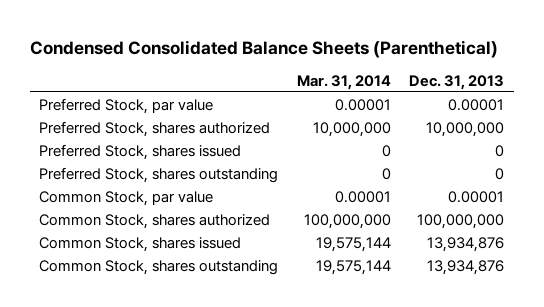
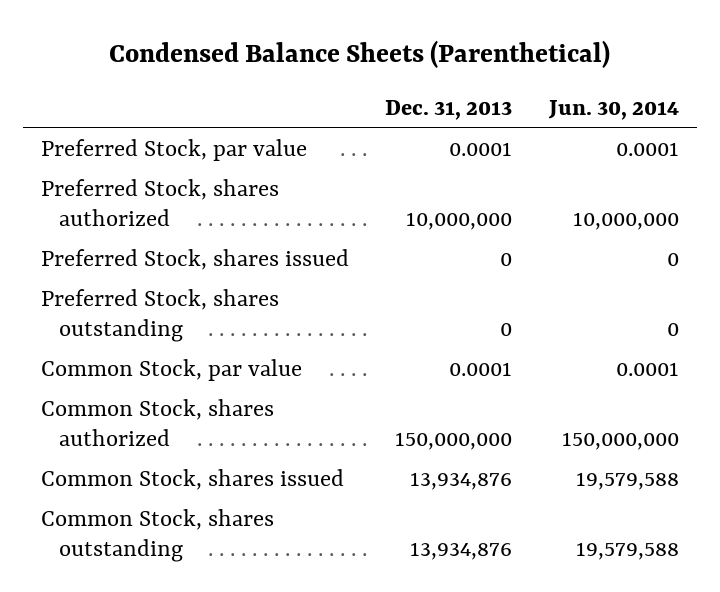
- Condensed Consolidated Balance Sheets (Parenthetical)
+ Condensed Balance Sheets (Parenthetical)
- | Mar. 31, 2014 | Dec. 31, 2013
+ | Dec. 31, 2013 | Jun. 30, 2014
- Preferred Stock, par value | 0.00001 | 0.00001
+ Preferred Stock, par value | 0.0001 | 0.0001
- Common Stock, par value | 0.00001 | 0.00001
- Common Stock, shares authorized | 100,000,000 | 100,000,000
+ Common Stock, par value | 0.0001 | 0.0001
+ Common Stock, shares authorized | 150,000,000 | 150,000,000

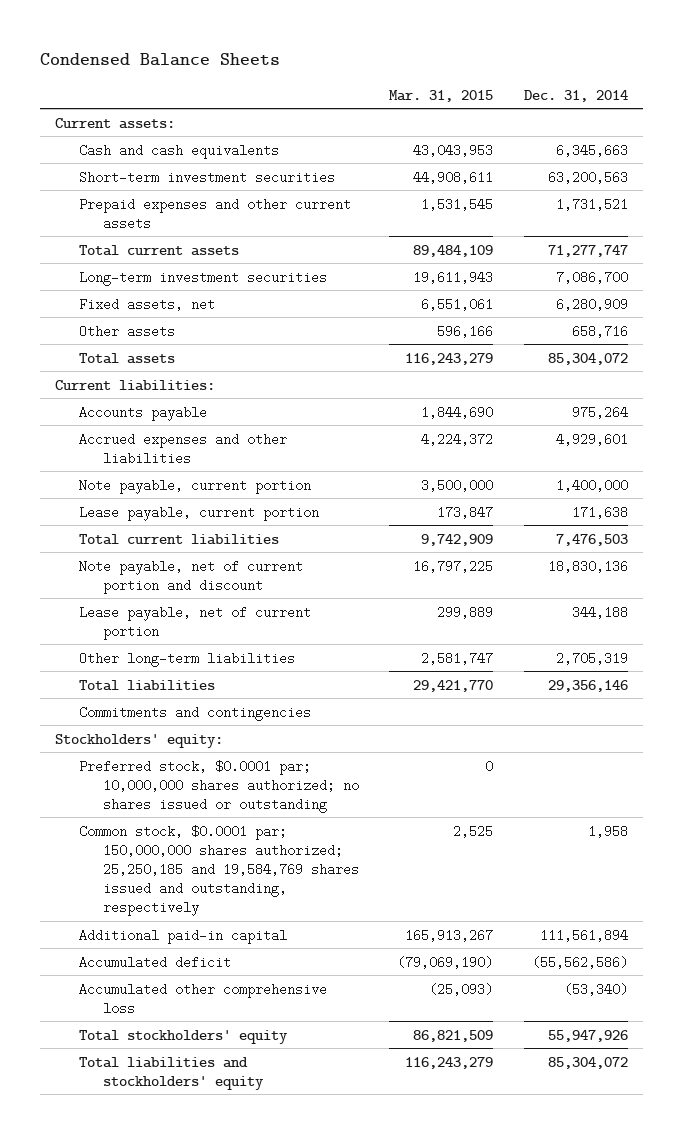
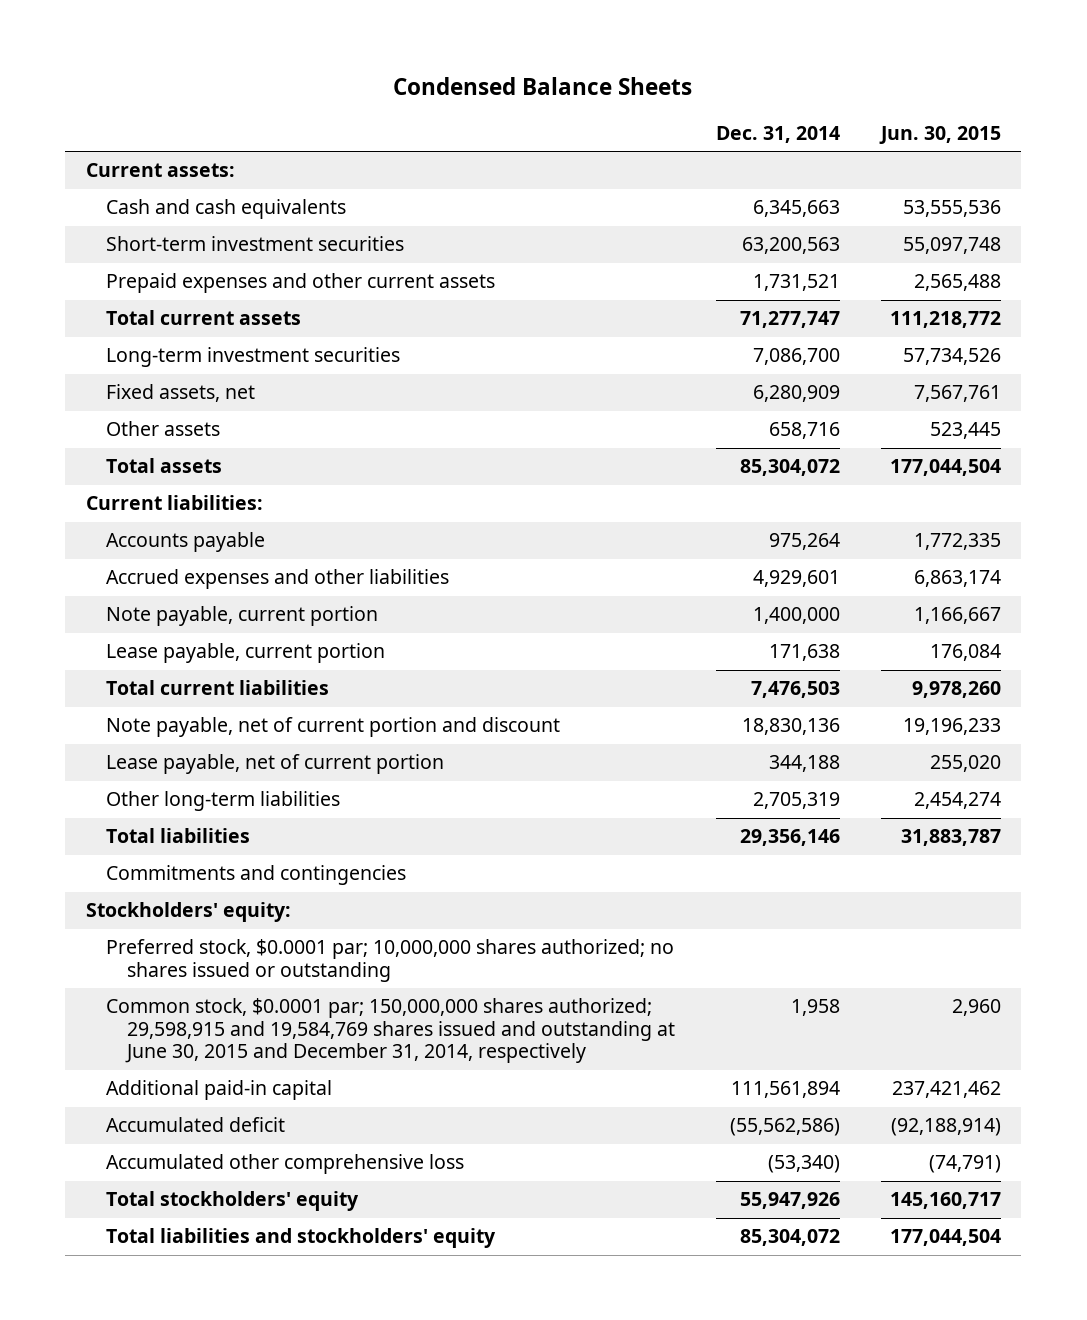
- | Mar. 31, 2015 | Dec. 31, 2014
+ | Dec. 31, 2014 | Jun. 30, 2015
- Common stock, $0.0001 par; 150,000,000 shares authorized; 25,250,185 and 19,584,769 shares issued and outstanding, respectively | 2,525 | 1,958
+ Common stock, $0.0001 par; 150,000,000 shares authorized; 29,598,915 and 19,584,769 shares issued and outstanding at June 30, 2015 and December 31, 2014, respectively | 1,958 | 2,960

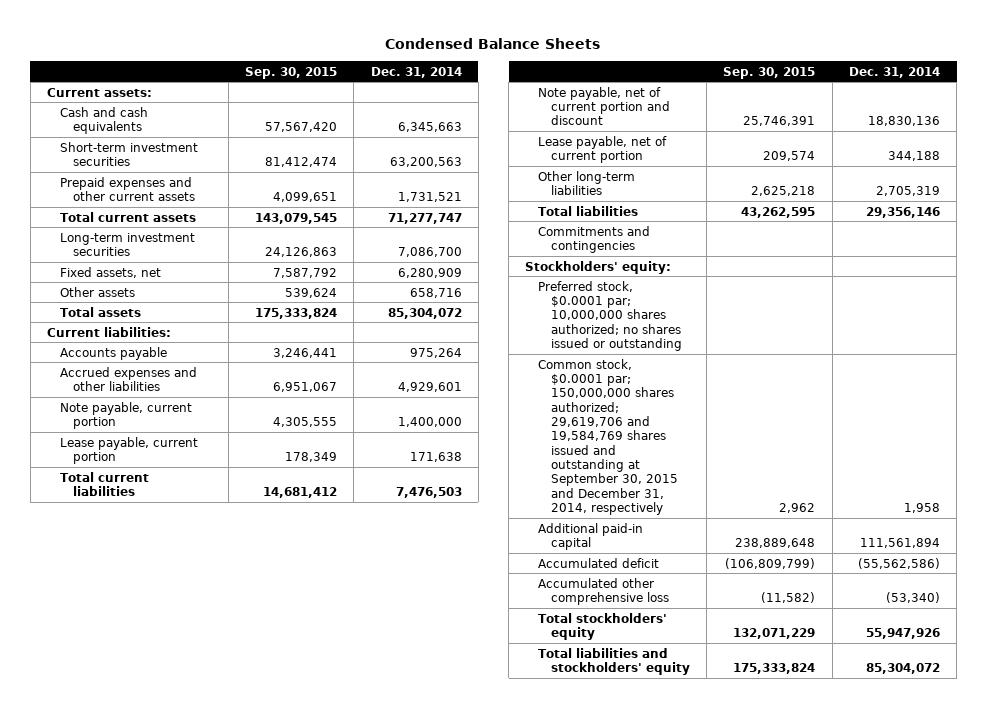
- | Dec. 31, 2014 | Jun. 30, 2015
+ | Sep. 30, 2015 | Dec. 31, 2014
- Common stock, $0.0001 par; 150,000,000 shares authorized; 29,598,915 and 19,584,769 shares issued and outstanding at June 30, 2015 and December 31, 2014, respectively | 1,958 | 2,960
+ Common stock, $0.0001 par; 150,000,000 shares authorized; 29,619,706 and 19,584,769 shares issued and outstanding at September 30, 2015 and December 31, 2014, respectively | 2,962 | 1,958

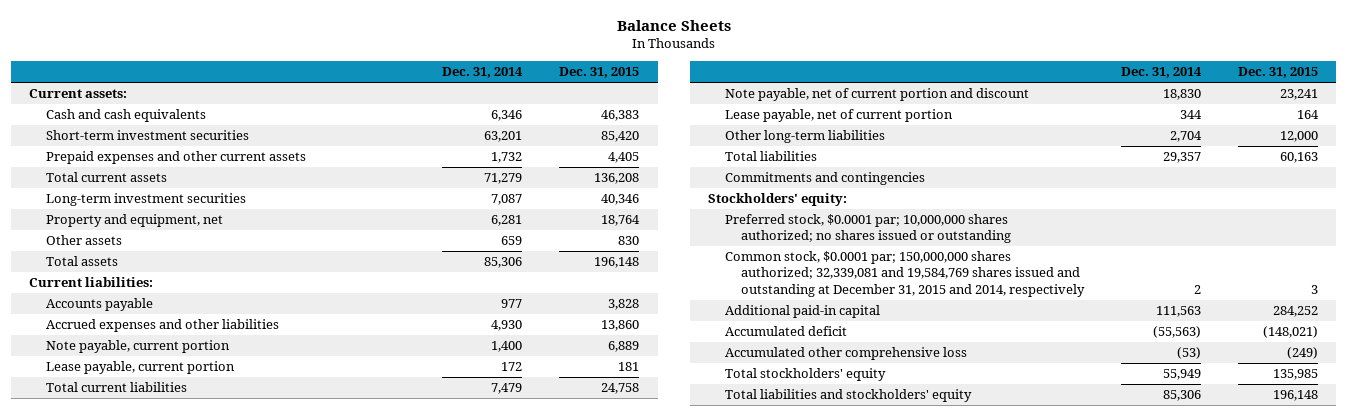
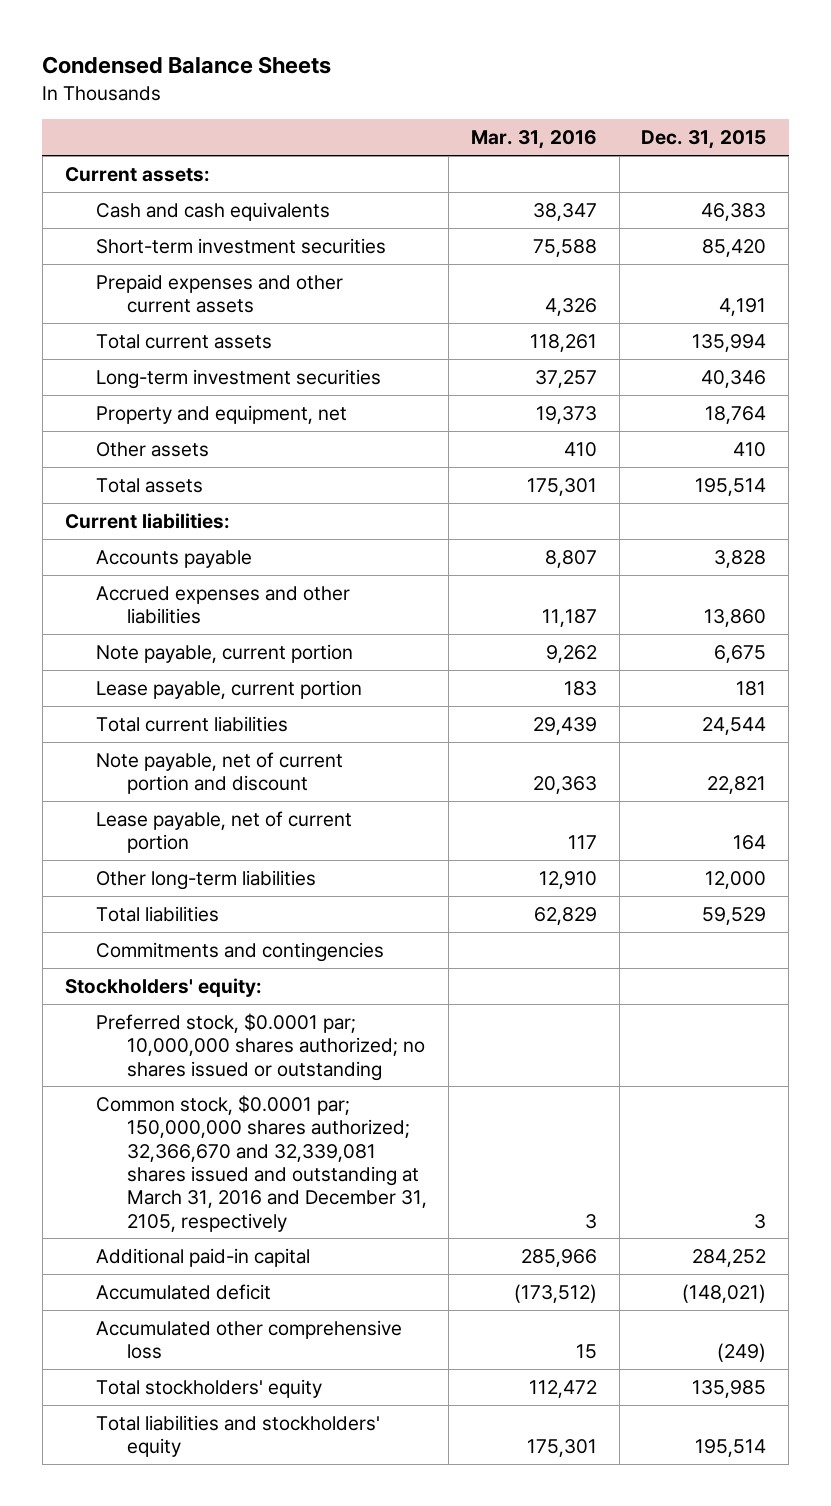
- Balance Sheets
+ Condensed Balance Sheets
- | Dec. 31, 2014 | Dec. 31, 2015
+ | Mar. 31, 2016 | Dec. 31, 2015
- Prepaid expenses and other current assets | 1,732 | 4,405
- Total current assets | 71,279 | 136,208
+ Prepaid expenses and other current assets | 4,326 | 4,191
+ Total current assets | 118,261 | 135,994
- Other assets | 659 | 830
- Total assets | 85,306 | 196,148
+ Other assets | 410 | 410
+ Total assets | 175,301 | 195,514
- Note payable, current portion | 1,400 | 6,889
+ Note payable, current portion | 9,262 | 6,675
- Total current liabilities | 7,479 | 24,758
- Note payable, net of current portion and discount | 18,830 | 23,241
+ Total current liabilities | 29,439 | 24,544
+ Note payable, net of current portion and discount | 20,363 | 22,821
- Total liabilities | 29,357 | 60,163
+ Total liabilities | 62,829 | 59,529
- Common stock, $0.0001 par; 150,000,000 shares authorized; 32,339,081 and 19,584,769 shares issued and outstanding at December 31, 2015 and 2014, respectively | 2 | 3
+ Common stock, $0.0001 par; 150,000,000 shares authorized; 32,366,670 and 32,339,081 shares issued and outstanding at March 31, 2016 and December 31, 2105, respectively | 3 | 3
- Total liabilities and stockholders' equity | 85,306 | 196,148
+ Total liabilities and stockholders' equity | 175,301 | 195,514

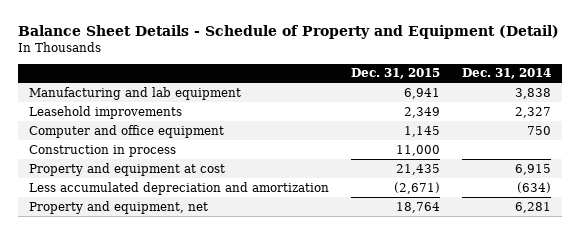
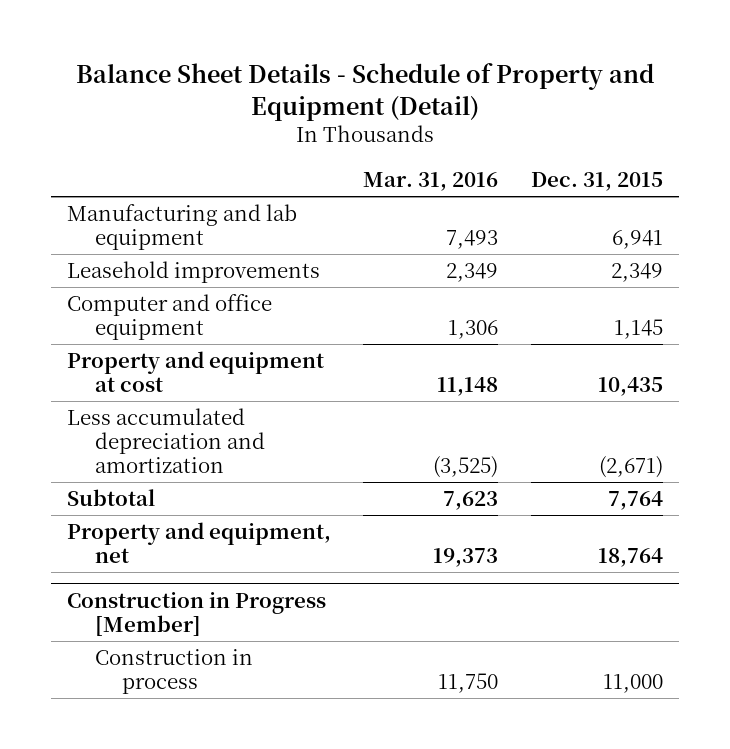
- | Dec. 31, 2015 | Dec. 31, 2014
+ | Mar. 31, 2016 | Dec. 31, 2015
- Construction in process | 11,000 |
- Property and equipment at cost | 21,435 | 6,915
+ Property and equipment at cost | 11,148 | 10,435
+ Subtotal | 7,623 | 7,764
+ Construction in Progress [Member]
+ Construction in process | 11,750 | 11,000

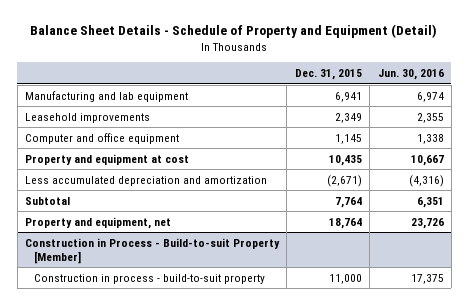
- | Mar. 31, 2016 | Dec. 31, 2015
+ | Dec. 31, 2015 | Jun. 30, 2016
- Construction in Progress [Member]
- Construction in process | 11,750 | 11,000
+ Construction in Process - Build-to-suit Property [Member]
+ Construction in process - build-to-suit property | 11,000 | 17,375

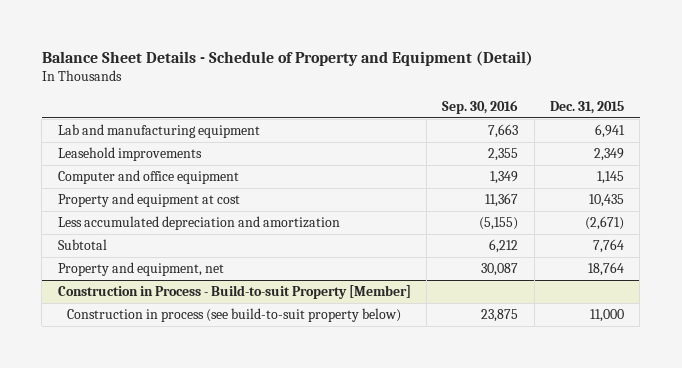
- | Dec. 31, 2015 | Jun. 30, 2016
+ | Sep. 30, 2016 | Dec. 31, 2015
- Manufacturing and lab equipment | 6,941 | 6,974
+ Lab and manufacturing equipment | 7,663 | 6,941
@ Construction in Process - Build-to-suit Property [Member]
- Construction in process - build-to-suit property | 11,000 | 17,375
+ Construction in process (see build-to-suit property below) | 23,875 | 11,000

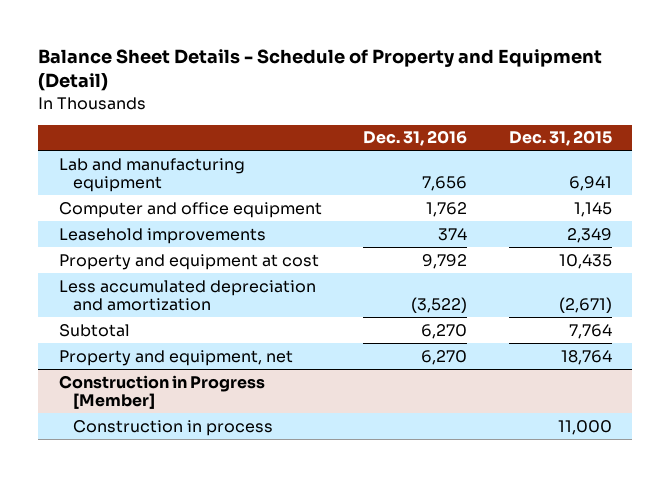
- | Sep. 30, 2016 | Dec. 31, 2015
+ | Dec. 31, 2016 | Dec. 31, 2015
moved down: Leasehold improvements | 374 | 2,349
- Construction in Process - Build-to-suit Property [Member]
- Construction in process (see build-to-suit property below) | 23,875 | 11,000
+ Construction in Progress [Member]
+ Construction in process | | 11,000

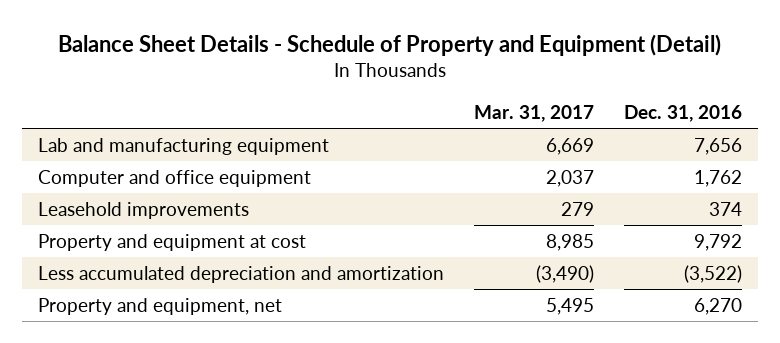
- | Dec. 31, 2016 | Dec. 31, 2015
+ | Mar. 31, 2017 | Dec. 31, 2016
- Subtotal | 6,270 | 7,764
- Construction in Progress [Member]
- Construction in process | | 11,000

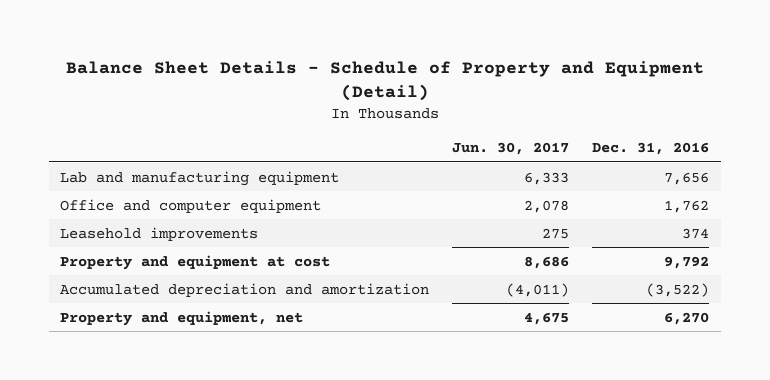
- | Mar. 31, 2017 | Dec. 31, 2016
+ | Jun. 30, 2017 | Dec. 31, 2016
- Computer and office equipment | 2,037 | 1,762
+ Office and computer equipment | 2,078 | 1,762
- Less accumulated depreciation and amortization | (3,490) | (3,522)
+ Accumulated depreciation and amortization | (4,011) | (3,522)

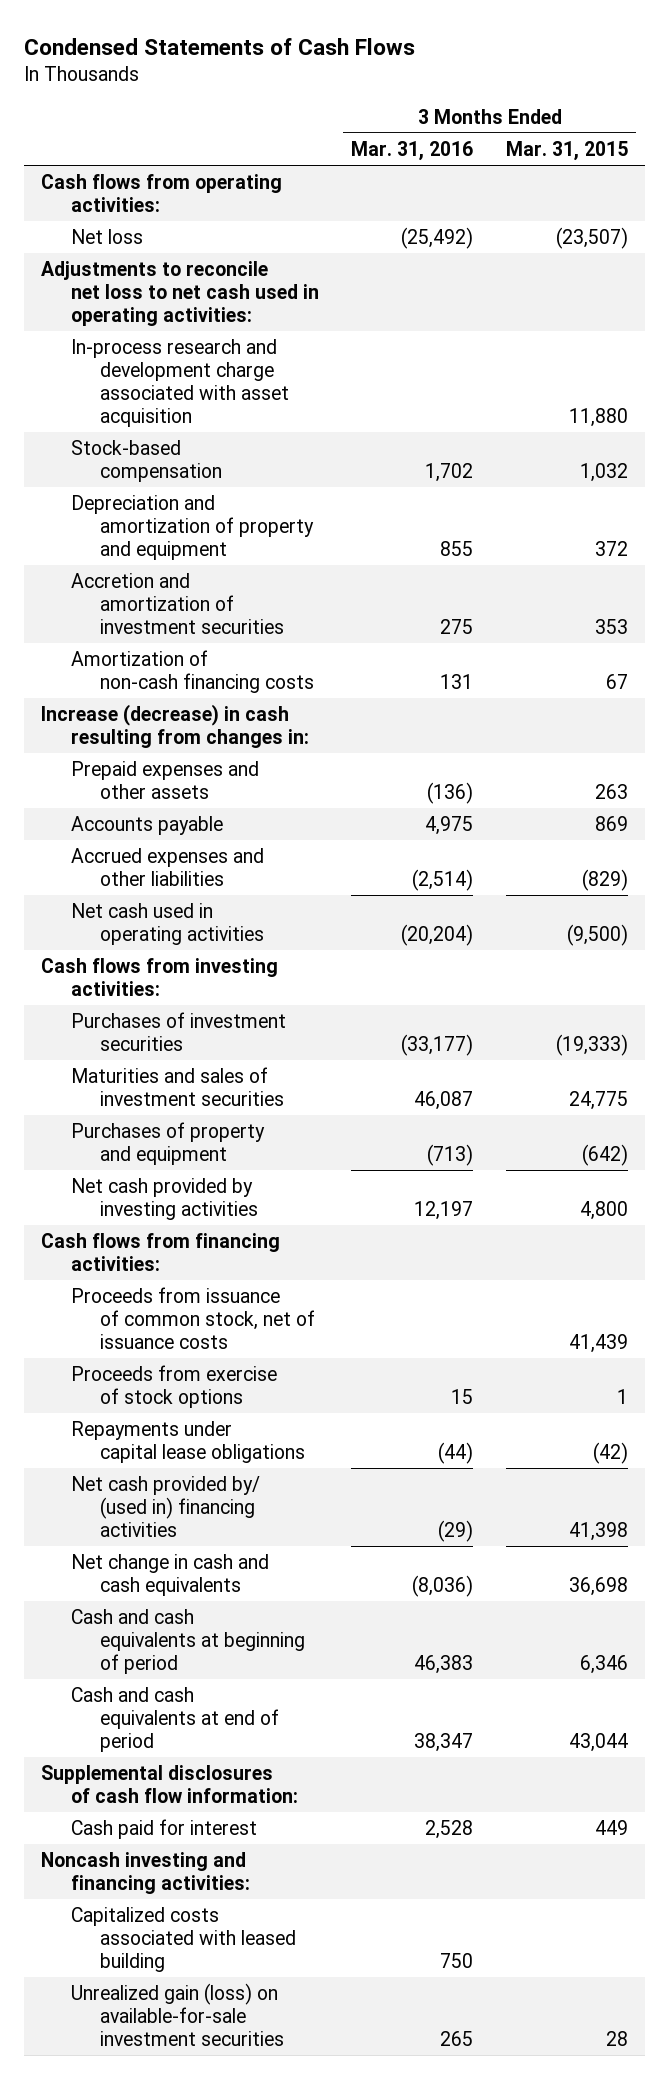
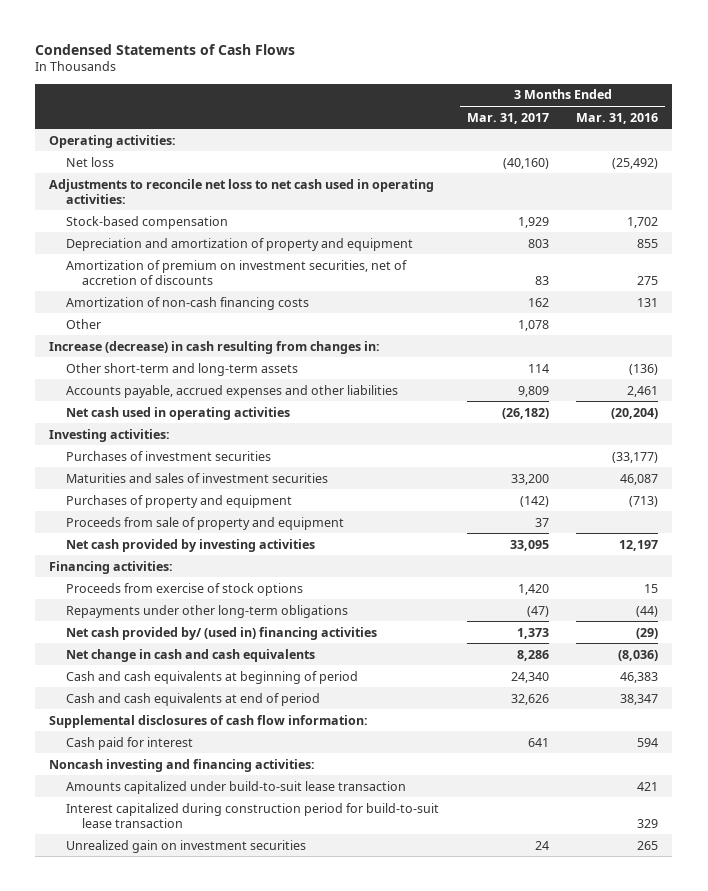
- | 3 Months Ended Mar. 31, 2016 | 3 Months Ended Mar. 31, 2015
+ | 3 Months Ended Mar. 31, 2017 | 3 Months Ended Mar. 31, 2016
- Cash flows from operating activities:
+ Operating activities:
- In-process research and development charge associated with asset acquisition | | 11,880
- Accretion and amortization of investment securities | 275 | 353
+ Amortization of premium on investment securities, net of accretion of discounts | 83 | 275
+ Other | 1,078 |
- Prepaid expenses and other assets | (136) | 263
- Accounts payable | 4,975 | 869
- Accrued expenses and other liabilities | (2,514) | (829)
+ Other short-term and long-term assets | 114 | (136)
+ Accounts payable, accrued expenses and other liabilities | 9,809 | 2,461
- Cash flows from investing activities:
+ Investing activities:
+ Proceeds from sale of property and equipment | 37 |
- Cash flows from financing activities:
- Proceeds from issuance of common stock, net of issuance costs | | 41,439
+ Financing activities:
- Repayments under capital lease obligations | (44) | (42)
+ Repayments under other long-term obligations | (47) | (44)
- Cash paid for interest | 2,528 | 449
+ Cash paid for interest | 641 | 594
- Capitalized costs associated with leased building | 750 |
- Unrealized gain (loss) on available-for-sale investment securities | 265 | 28
+ Amounts capitalized under build-to-suit lease transaction | | 421
+ Interest capitalized during construction period for build-to-suit lease transaction | | 329
+ Unrealized gain on investment securities | 24 | 265

